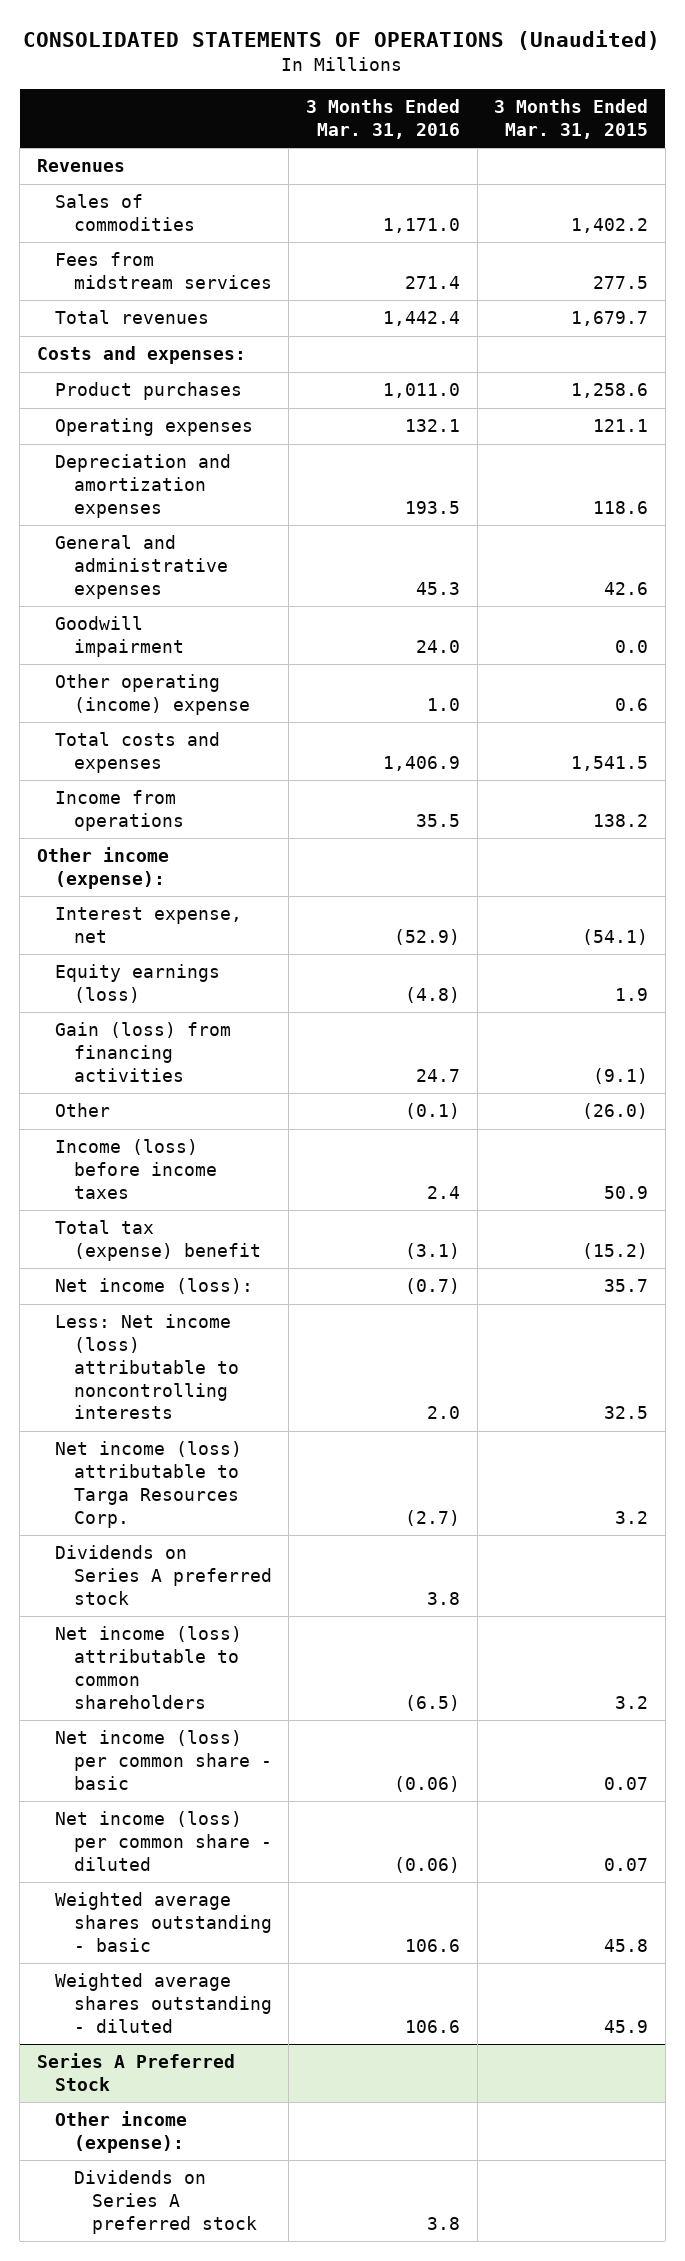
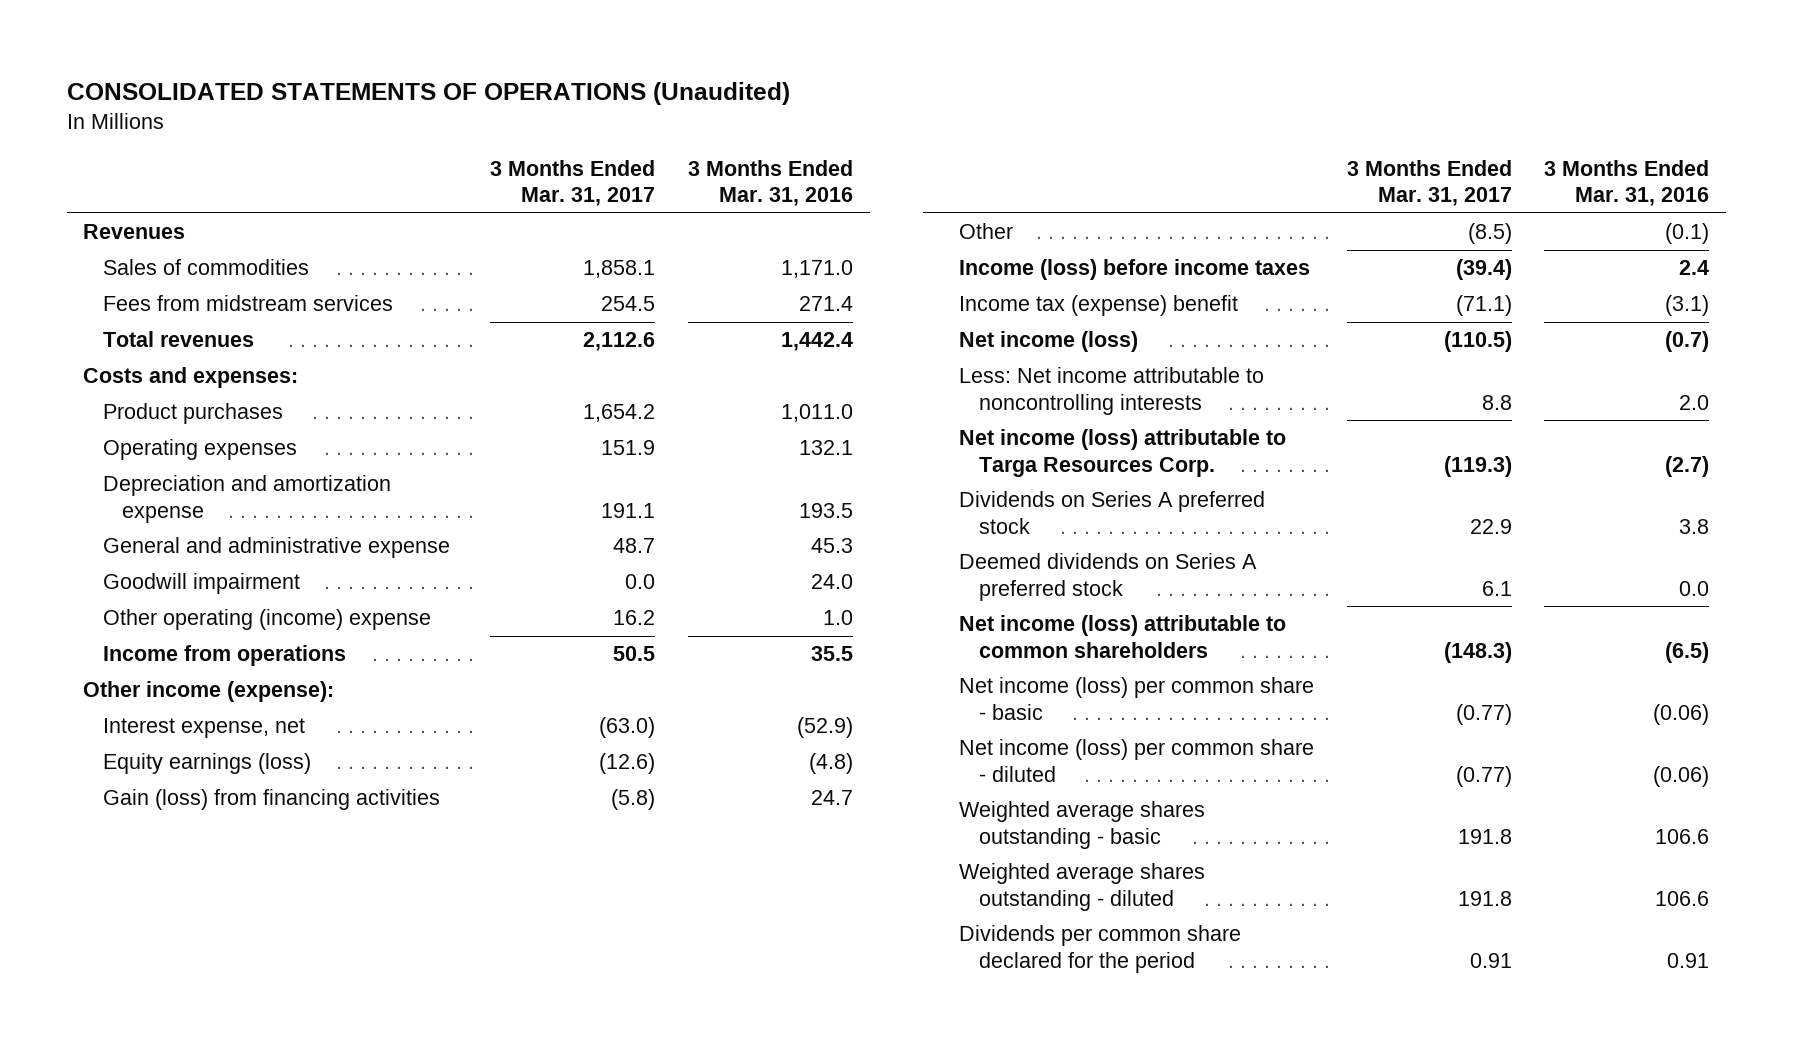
- | 3 Months Ended Mar. 31, 2016 | 3 Months Ended Mar. 31, 2015
+ | 3 Months Ended Mar. 31, 2017 | 3 Months Ended Mar. 31, 2016
- Depreciation and amortization expenses | 193.5 | 118.6
- General and administrative expenses | 45.3 | 42.6
+ Depreciation and amortization expense | 191.1 | 193.5
+ General and administrative expense | 48.7 | 45.3
- Total costs and expenses | 1,406.9 | 1,541.5
- Total tax (expense) benefit | (3.1) | (15.2)
- Net income (loss): | (0.7) | 35.7
- Less: Net income (loss) attributable to noncontrolling interests | 2.0 | 32.5
+ Income tax (expense) benefit | (71.1) | (3.1)
+ Net income (loss) | (110.5) | (0.7)
+ Less: Net income attributable to noncontrolling interests | 8.8 | 2.0
+ Deemed dividends on Series A preferred stock | 6.1 | 0.0
- Series A Preferred Stock
- Other income (expense):
- Dividends on Series A preferred stock | 3.8 |
+ Dividends per common share declared for the period | 0.91 | 0.91

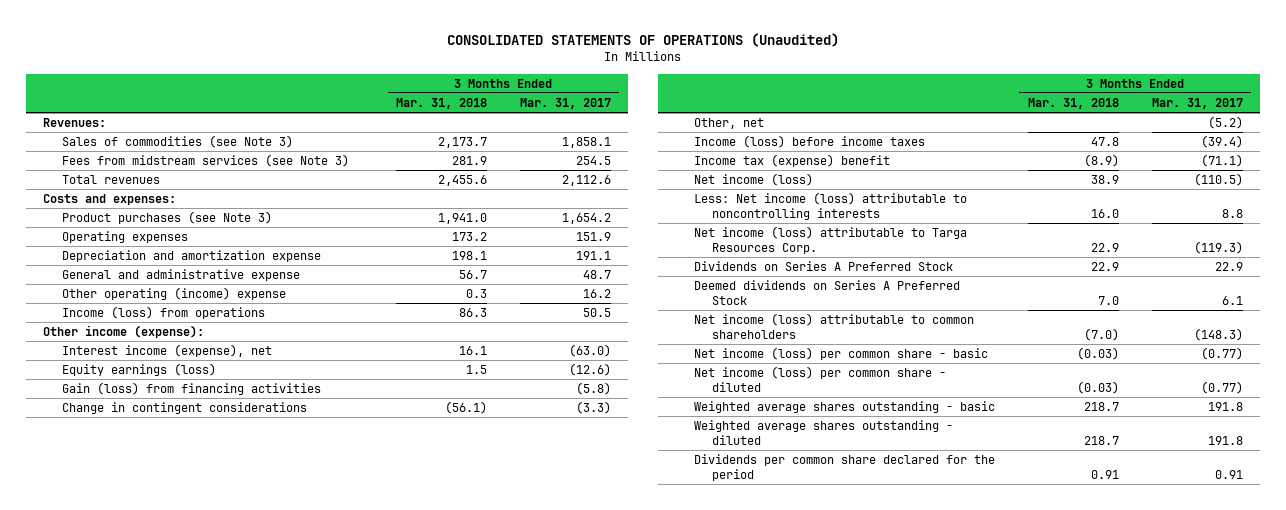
- | 3 Months Ended Mar. 31, 2017 | 3 Months Ended Mar. 31, 2016
+ | 3 Months Ended Mar. 31, 2018 | 3 Months Ended Mar. 31, 2017
- Revenues
- Sales of commodities | 1,858.1 | 1,171.0
- Fees from midstream services | 254.5 | 271.4
+ Revenues:
+ Sales of commodities (see Note 3) | 2,173.7 | 1,858.1
+ Fees from midstream services (see Note 3) | 281.9 | 254.5
- Product purchases | 1,654.2 | 1,011.0
+ Product purchases (see Note 3) | 1,941.0 | 1,654.2
- Goodwill impairment | 0.0 | 24.0
- Income from operations | 50.5 | 35.5
+ Income (loss) from operations | 86.3 | 50.5
- Interest expense, net | (63.0) | (52.9)
+ Interest income (expense), net | 16.1 | (63.0)
- Other | (8.5) | (0.1)
+ Change in contingent considerations | (56.1) | (3.3)
+ Other, net | | (5.2)
- Less: Net income attributable to noncontrolling interests | 8.8 | 2.0
+ Less: Net income (loss) attributable to noncontrolling interests | 16.0 | 8.8
- Dividends on Series A preferred stock | 22.9 | 3.8
- Deemed dividends on Series A preferred stock | 6.1 | 0.0
+ Dividends on Series A Preferred Stock | 22.9 | 22.9
+ Deemed dividends on Series A Preferred Stock | 7.0 | 6.1

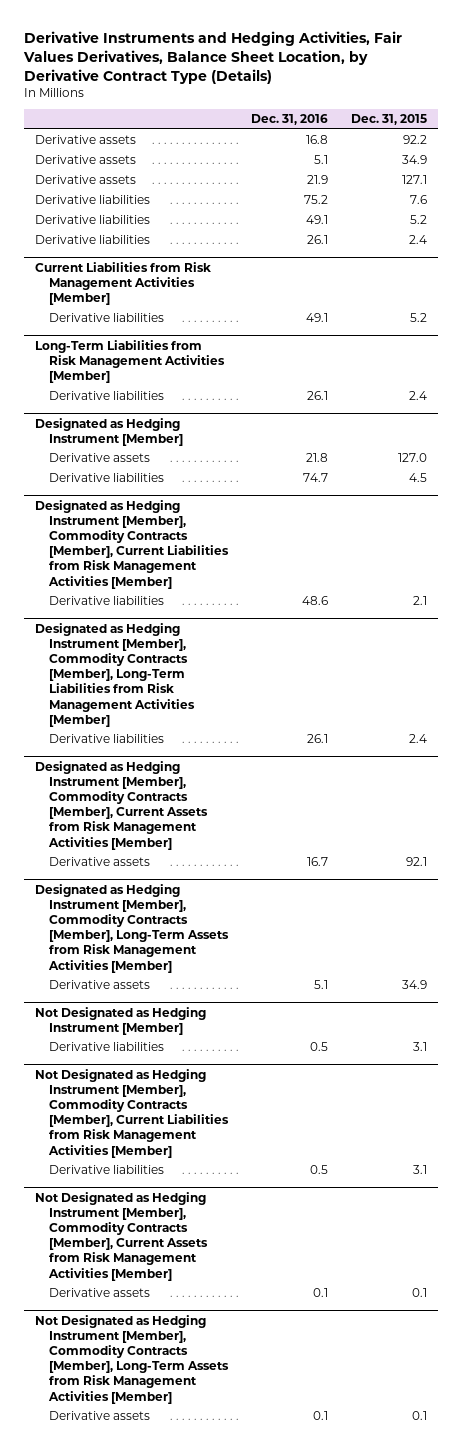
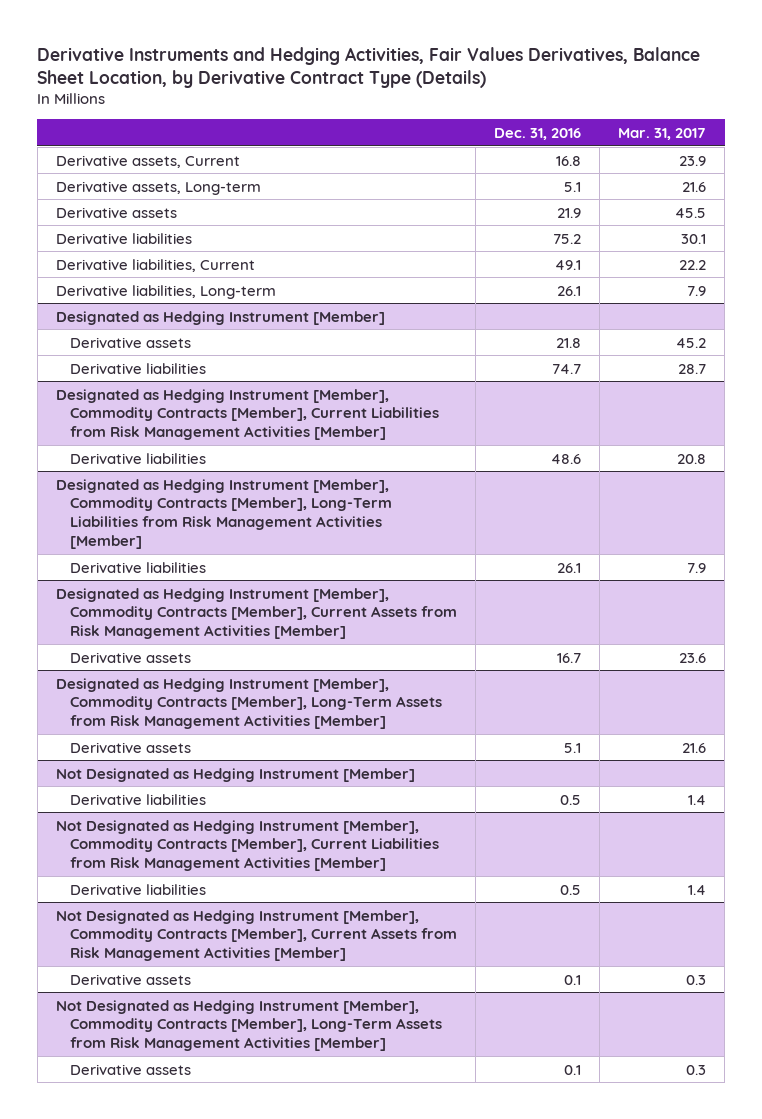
- | Dec. 31, 2016 | Dec. 31, 2015
+ | Dec. 31, 2016 | Mar. 31, 2017
- Derivative assets | 16.8 | 92.2
- Derivative assets | 5.1 | 34.9
+ Derivative assets, Current | 16.8 | 23.9
+ Derivative assets, Long-term | 5.1 | 21.6
- Derivative liabilities | 49.1 | 5.2
- Derivative liabilities | 26.1 | 2.4
- Current Liabilities from Risk Management Activities [Member]
- Derivative liabilities | 49.1 | 5.2
- Long-Term Liabilities from Risk Management Activities [Member]
- Derivative liabilities | 26.1 | 2.4
+ Derivative liabilities, Current | 49.1 | 22.2
+ Derivative liabilities, Long-term | 26.1 | 7.9

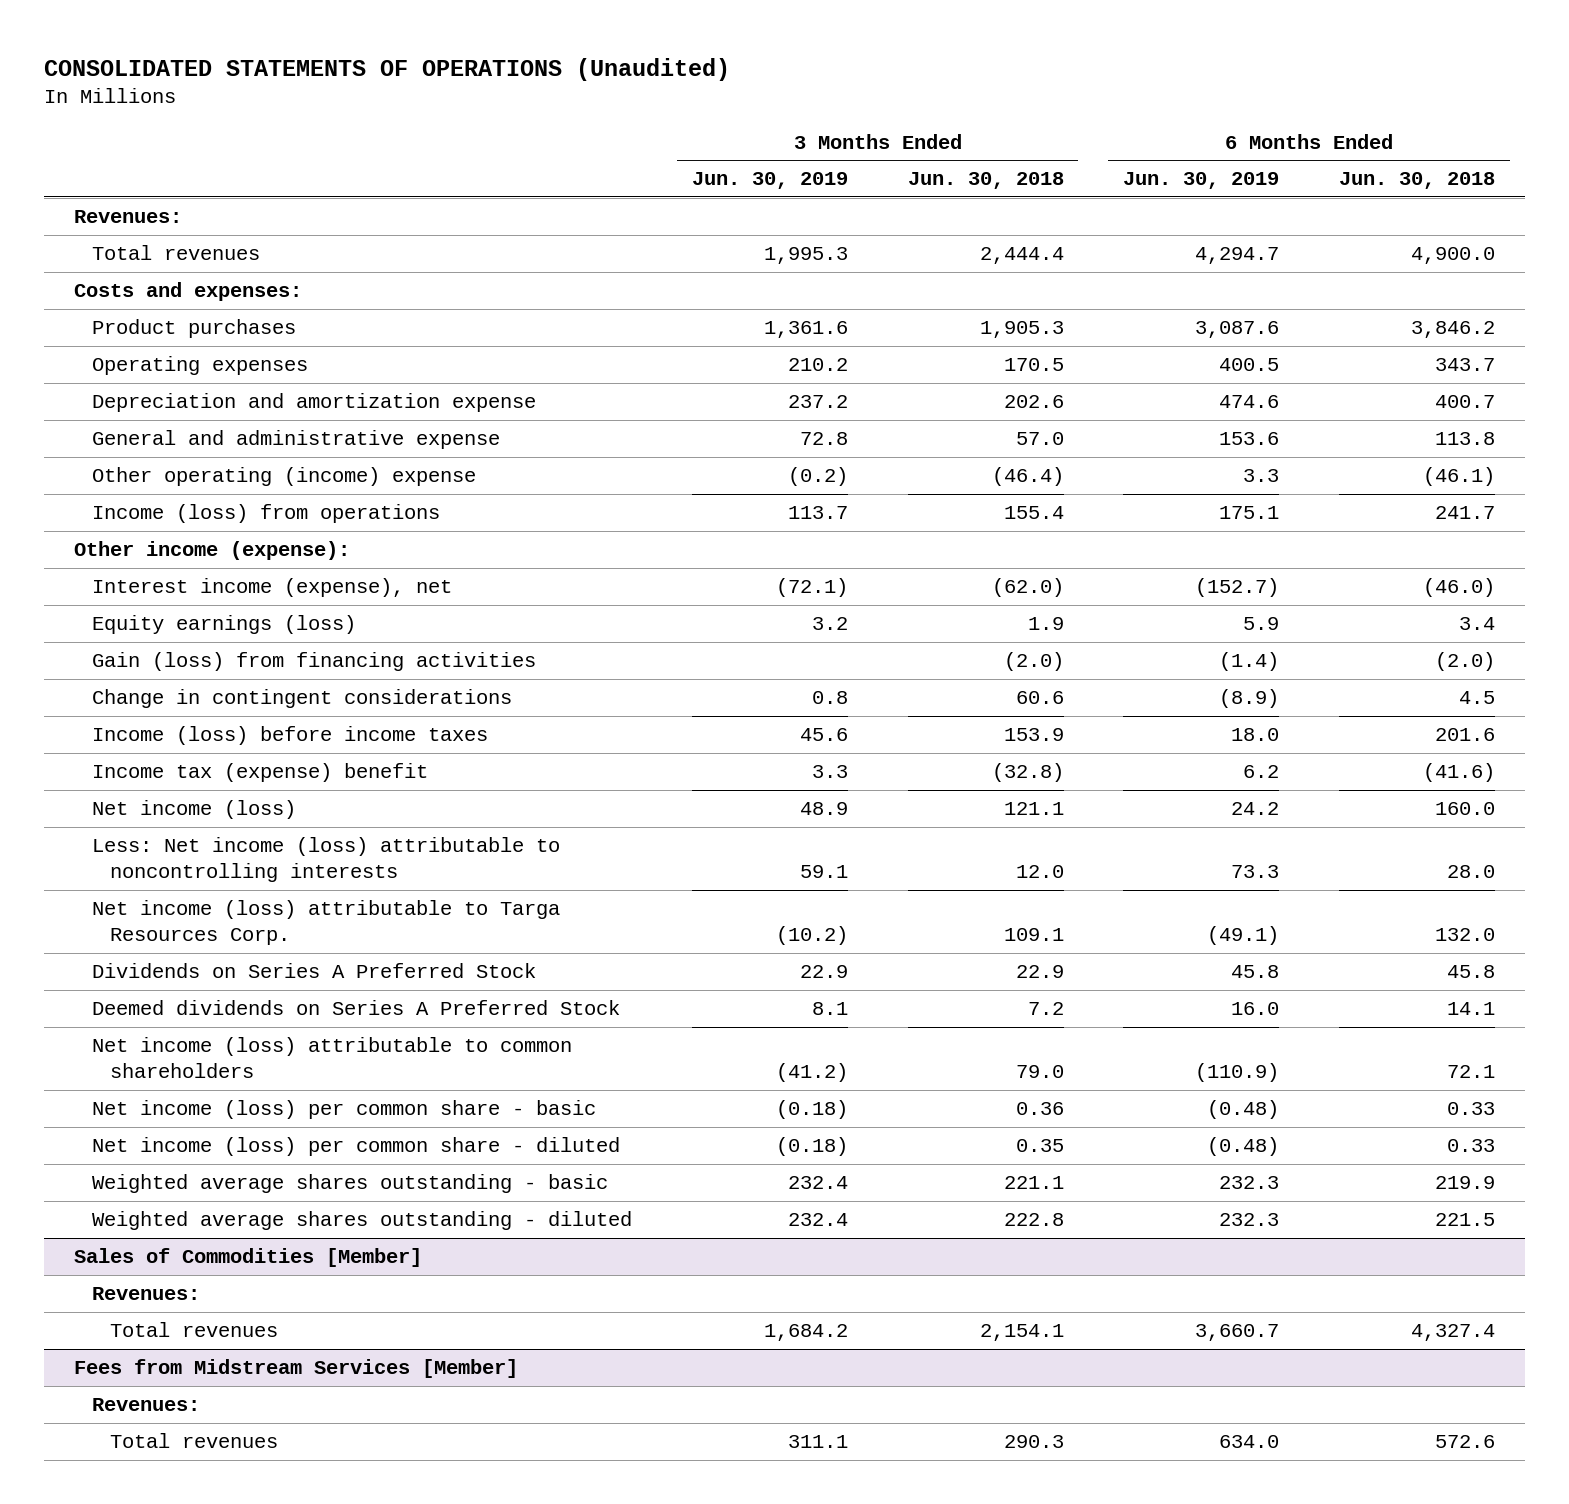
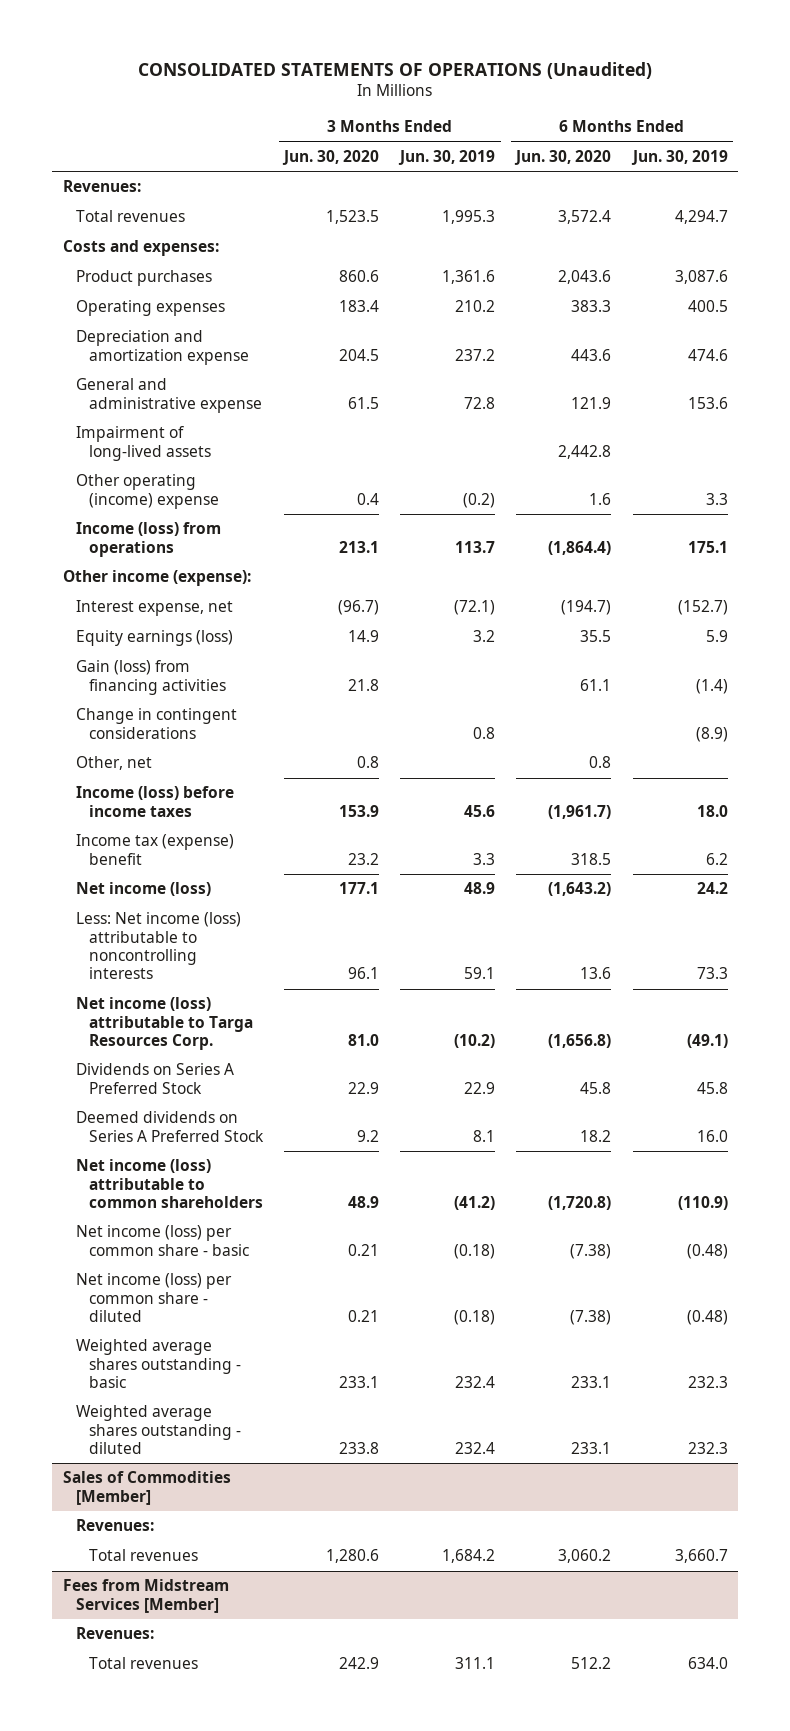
- | 3 Months Ended Jun. 30, 2019 | 3 Months Ended Jun. 30, 2018 | 6 Months Ended Jun. 30, 2019 | 6 Months Ended Jun. 30, 2018
+ | 3 Months Ended Jun. 30, 2020 | 3 Months Ended Jun. 30, 2019 | 6 Months Ended Jun. 30, 2020 | 6 Months Ended Jun. 30, 2019
+ Impairment of long-lived assets | | | 2,442.8 |
- Interest income (expense), net | (72.1) | (62.0) | (152.7) | (46.0)
+ Interest expense, net | (96.7) | (72.1) | (194.7) | (152.7)
+ Other, net | 0.8 | | 0.8 |

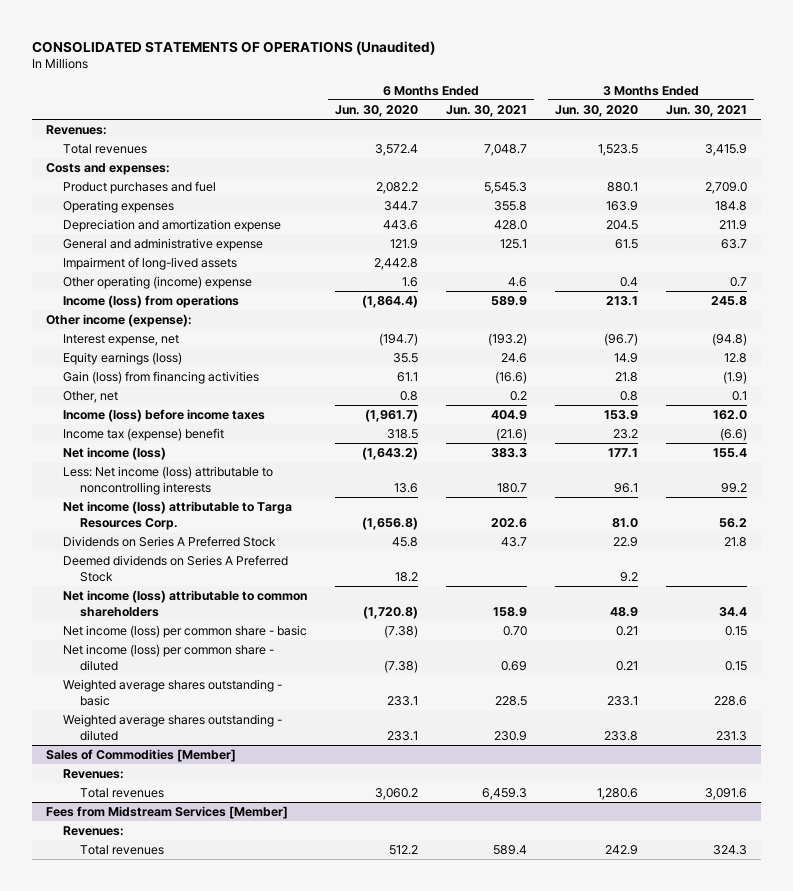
- | 3 Months Ended Jun. 30, 2020 | 3 Months Ended Jun. 30, 2019 | 6 Months Ended Jun. 30, 2020 | 6 Months Ended Jun. 30, 2019
+ | 6 Months Ended Jun. 30, 2020 | 6 Months Ended Jun. 30, 2021 | 3 Months Ended Jun. 30, 2020 | 3 Months Ended Jun. 30, 2021
- Product purchases | 860.6 | 1,361.6 | 2,043.6 | 3,087.6
- Operating expenses | 183.4 | 210.2 | 383.3 | 400.5
+ Product purchases and fuel | 2,082.2 | 5,545.3 | 880.1 | 2,709.0
+ Operating expenses | 344.7 | 355.8 | 163.9 | 184.8
- Change in contingent considerations | | 0.8 | | (8.9)

